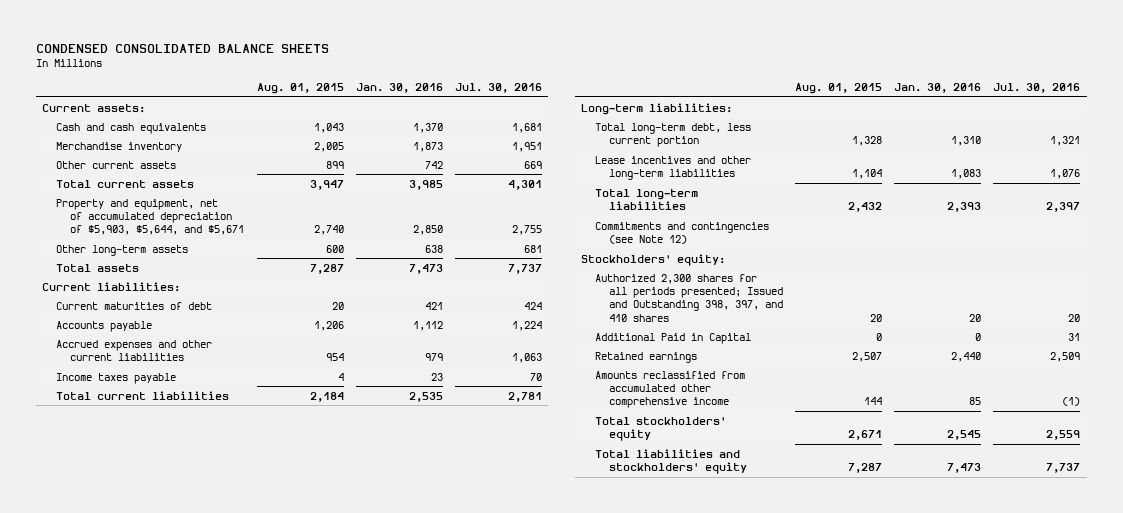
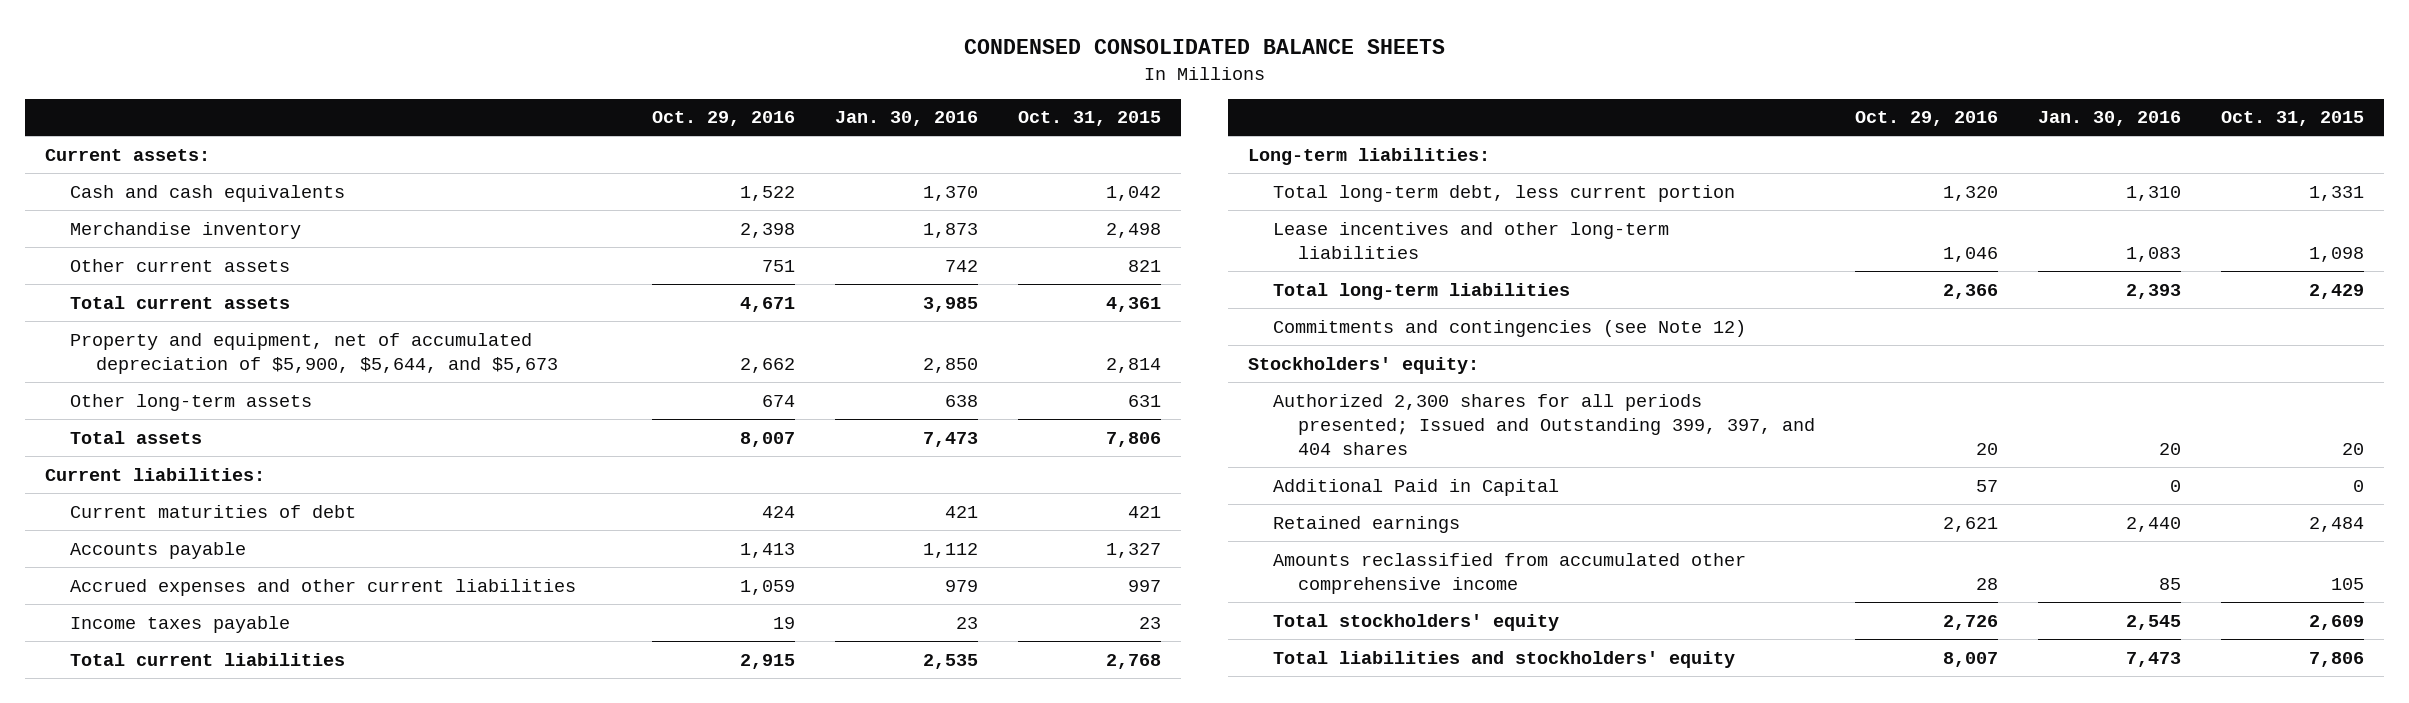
- | Aug. 01, 2015 | Jan. 30, 2016 | Jul. 30, 2016
+ | Oct. 29, 2016 | Jan. 30, 2016 | Oct. 31, 2015
- Property and equipment, net of accumulated depreciation of $5,903, $5,644, and $5,671 | 2,740 | 2,850 | 2,755
+ Property and equipment, net of accumulated depreciation of $5,900, $5,644, and $5,673 | 2,662 | 2,850 | 2,814
- Authorized 2,300 shares for all periods presented; Issued and Outstanding 398, 397, and 410 shares | 20 | 20 | 20
+ Authorized 2,300 shares for all periods presented; Issued and Outstanding 399, 397, and 404 shares | 20 | 20 | 20

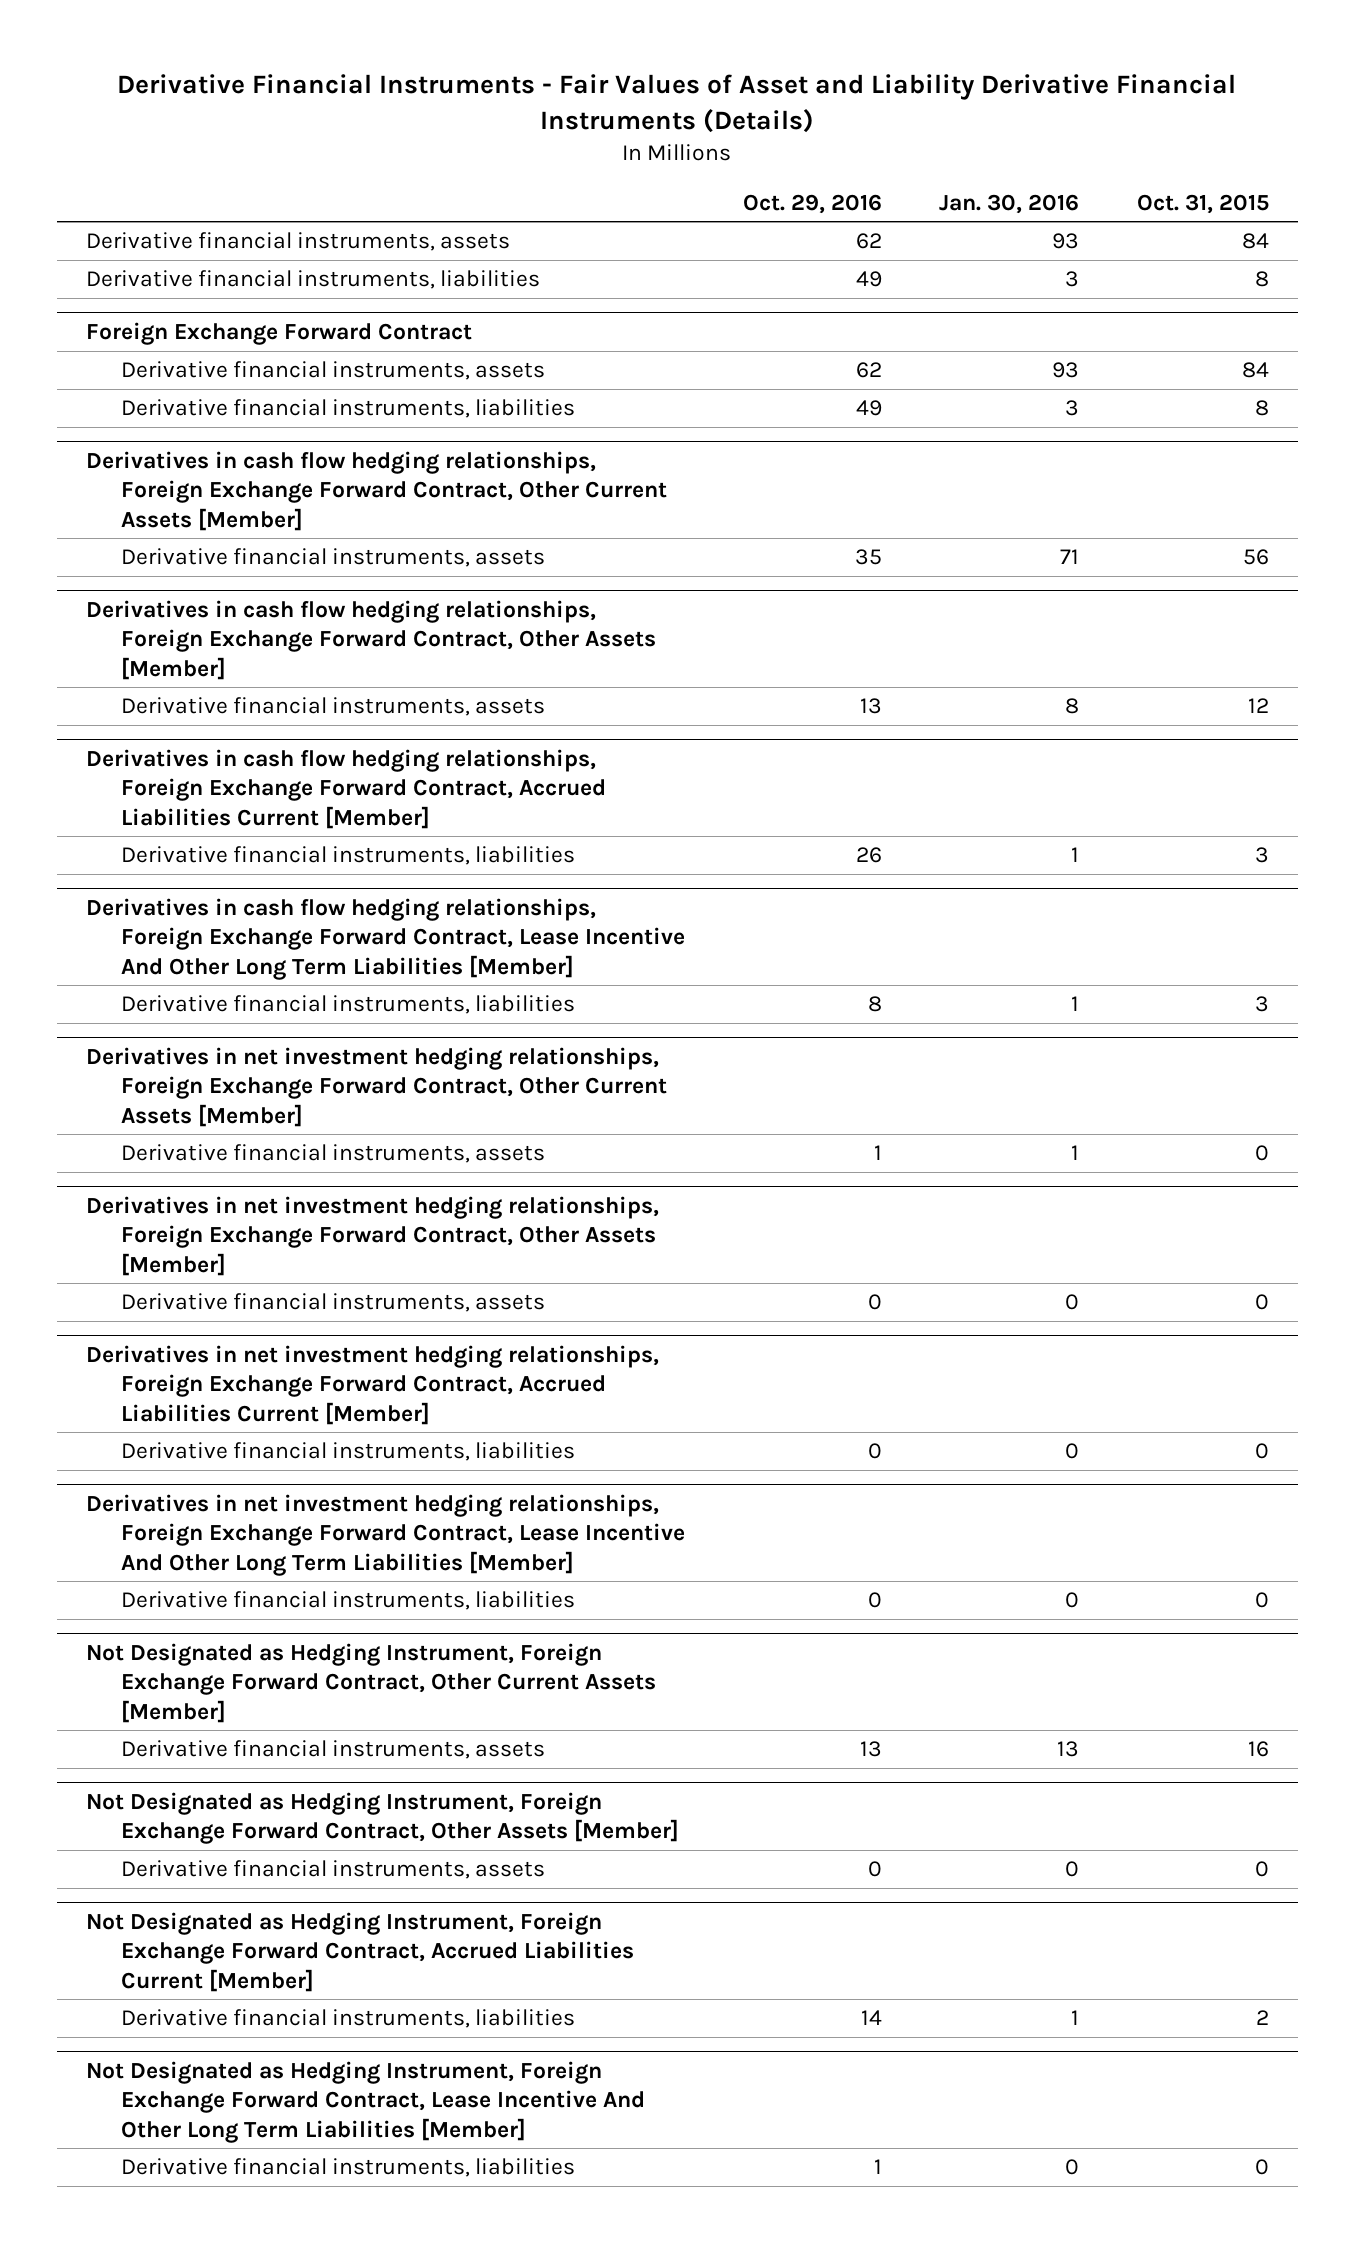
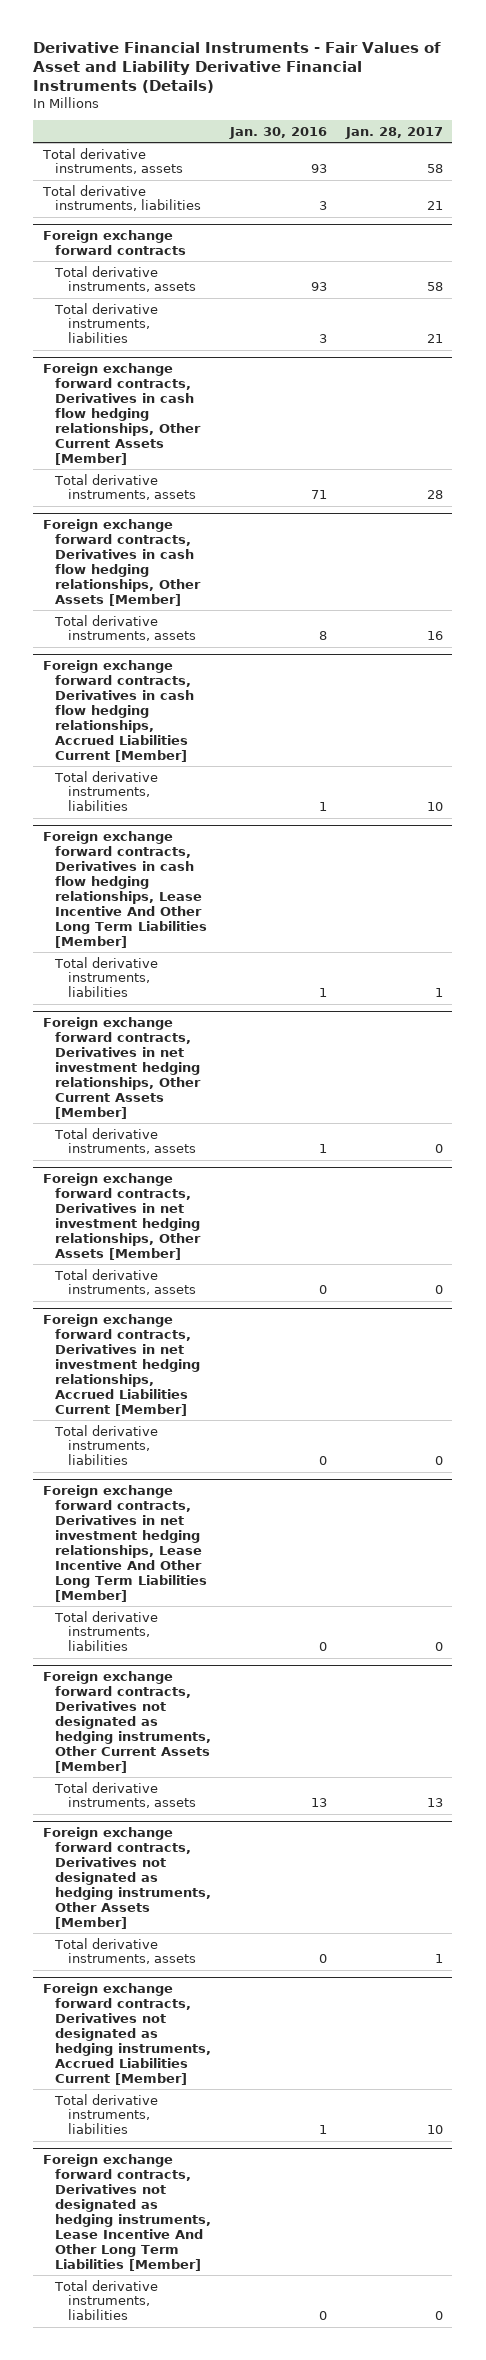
- | Oct. 29, 2016 | Jan. 30, 2016 | Oct. 31, 2015
+ | Jan. 30, 2016 | Jan. 28, 2017
- Derivative financial instruments, assets | 62 | 93 | 84
- Derivative financial instruments, liabilities | 49 | 3 | 8
- Foreign Exchange Forward Contract
- Derivative financial instruments, assets | 62 | 93 | 84
- Derivative financial instruments, liabilities | 49 | 3 | 8
- Derivatives in cash flow hedging relationships, Foreign Exchange Forward Contract, Other Current Assets [Member]
- Derivative financial instruments, assets | 35 | 71 | 56
- Derivatives in cash flow hedging relationships, Foreign Exchange Forward Contract, Other Assets [Member]
- Derivative financial instruments, assets | 13 | 8 | 12
- Derivatives in cash flow hedging relationships, Foreign Exchange Forward Contract, Accrued Liabilities Current [Member]
- Derivative financial instruments, liabilities | 26 | 1 | 3
- Derivatives in cash flow hedging relationships, Foreign Exchange Forward Contract, Lease Incentive And Other Long Term Liabilities [Member]
- Derivative financial instruments, liabilities | 8 | 1 | 3
- Derivatives in net investment hedging relationships, Foreign Exchange Forward Contract, Other Current Assets [Member]
- Derivative financial instruments, assets | 1 | 1 | 0
- Derivatives in net investment hedging relationships, Foreign Exchange Forward Contract, Other Assets [Member]
- Derivative financial instruments, assets | 0 | 0 | 0
- Derivatives in net investment hedging relationships, Foreign Exchange Forward Contract, Accrued Liabilities Current [Member]
- Derivative financial instruments, liabilities | 0 | 0 | 0
- Derivatives in net investment hedging relationships, Foreign Exchange Forward Contract, Lease Incentive And Other Long Term Liabilities [Member]
- Derivative financial instruments, liabilities | 0 | 0 | 0
- Not Designated as Hedging Instrument, Foreign Exchange Forward Contract, Other Current Assets [Member]
- Derivative financial instruments, assets | 13 | 13 | 16
- Not Designated as Hedging Instrument, Foreign Exchange Forward Contract, Other Assets [Member]
- Derivative financial instruments, assets | 0 | 0 | 0
- Not Designated as Hedging Instrument, Foreign Exchange Forward Contract, Accrued Liabilities Current [Member]
- Derivative financial instruments, liabilities | 14 | 1 | 2
- Not Designated as Hedging Instrument, Foreign Exchange Forward Contract, Lease Incentive And Other Long Term Liabilities [Member]
- Derivative financial instruments, liabilities | 1 | 0 | 0
+ Total derivative instruments, assets | 93 | 58
+ Total derivative instruments, liabilities | 3 | 21
+ Foreign exchange forward contracts
+ Total derivative instruments, assets | 93 | 58
+ Total derivative instruments, liabilities | 3 | 21
+ Foreign exchange forward contracts, Derivatives in cash flow hedging relationships, Other Current Assets [Member]
+ Total derivative instruments, assets | 71 | 28
+ Foreign exchange forward contracts, Derivatives in cash flow hedging relationships, Other Assets [Member]
+ Total derivative instruments, assets | 8 | 16
+ Foreign exchange forward contracts, Derivatives in cash flow hedging relationships, Accrued Liabilities Current [Member]
+ Total derivative instruments, liabilities | 1 | 10
+ Foreign exchange forward contracts, Derivatives in cash flow hedging relationships, Lease Incentive And Other Long Term Liabilities [Member]
+ Total derivative instruments, liabilities | 1 | 1
+ Foreign exchange forward contracts, Derivatives in net investment hedging relationships, Other Current Assets [Member]
+ Total derivative instruments, assets | 1 | 0
+ Foreign exchange forward contracts, Derivatives in net investment hedging relationships, Other Assets [Member]
+ Total derivative instruments, assets | 0 | 0
+ Foreign exchange forward contracts, Derivatives in net investment hedging relationships, Accrued Liabilities Current [Member]
+ Total derivative instruments, liabilities | 0 | 0
+ Foreign exchange forward contracts, Derivatives in net investment hedging relationships, Lease Incentive And Other Long Term Liabilities [Member]
+ Total derivative instruments, liabilities | 0 | 0
+ Foreign exchange forward contracts, Derivatives not designated as hedging instruments, Other Current Assets [Member]
+ Total derivative instruments, assets | 13 | 13
+ Foreign exchange forward contracts, Derivatives not designated as hedging instruments, Other Assets [Member]
+ Total derivative instruments, assets | 0 | 1
+ Foreign exchange forward contracts, Derivatives not designated as hedging instruments, Accrued Liabilities Current [Member]
+ Total derivative instruments, liabilities | 1 | 10
+ Foreign exchange forward contracts, Derivatives not designated as hedging instruments, Lease Incentive And Other Long Term Liabilities [Member]
+ Total derivative instruments, liabilities | 0 | 0

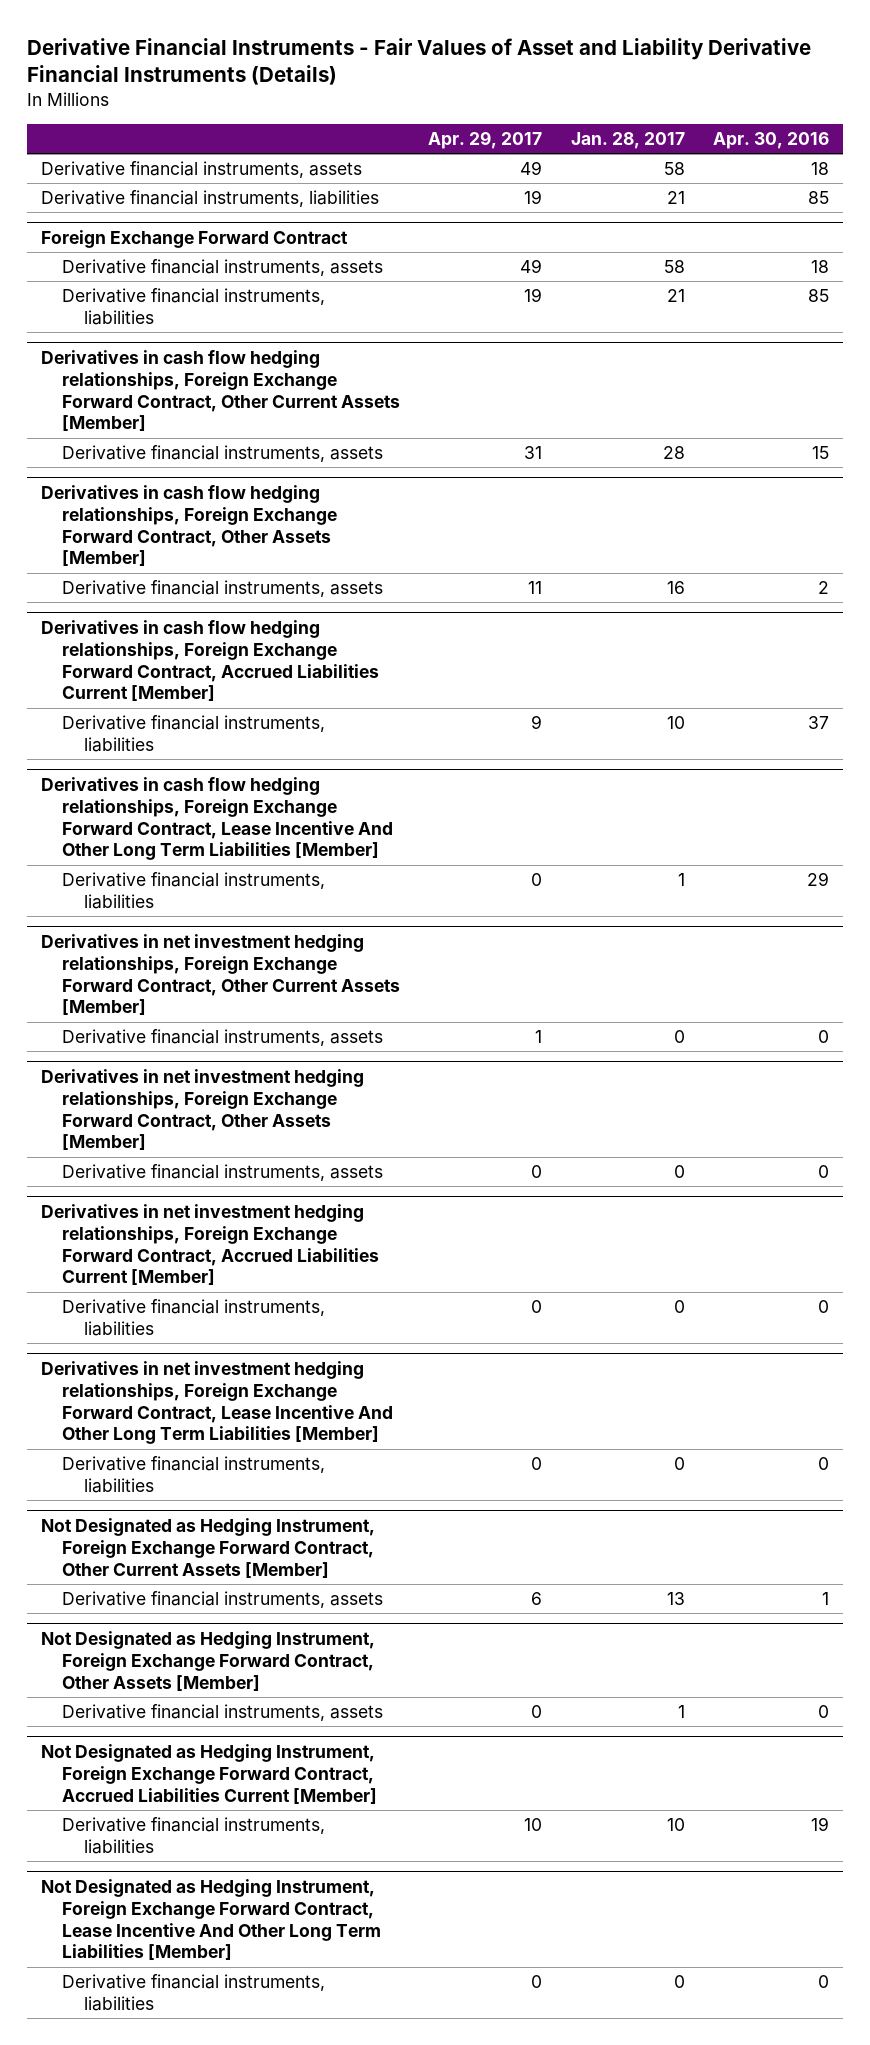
- | Jan. 30, 2016 | Jan. 28, 2017
+ | Apr. 29, 2017 | Jan. 28, 2017 | Apr. 30, 2016
- Total derivative instruments, assets | 93 | 58
- Total derivative instruments, liabilities | 3 | 21
- Foreign exchange forward contracts
- Total derivative instruments, assets | 93 | 58
- Total derivative instruments, liabilities | 3 | 21
- Foreign exchange forward contracts, Derivatives in cash flow hedging relationships, Other Current Assets [Member]
- Total derivative instruments, assets | 71 | 28
- Foreign exchange forward contracts, Derivatives in cash flow hedging relationships, Other Assets [Member]
- Total derivative instruments, assets | 8 | 16
- Foreign exchange forward contracts, Derivatives in cash flow hedging relationships, Accrued Liabilities Current [Member]
- Total derivative instruments, liabilities | 1 | 10
- Foreign exchange forward contracts, Derivatives in cash flow hedging relationships, Lease Incentive And Other Long Term Liabilities [Member]
- Total derivative instruments, liabilities | 1 | 1
- Foreign exchange forward contracts, Derivatives in net investment hedging relationships, Other Current Assets [Member]
- Total derivative instruments, assets | 1 | 0
- Foreign exchange forward contracts, Derivatives in net investment hedging relationships, Other Assets [Member]
- Total derivative instruments, assets | 0 | 0
- Foreign exchange forward contracts, Derivatives in net investment hedging relationships, Accrued Liabilities Current [Member]
- Total derivative instruments, liabilities | 0 | 0
- Foreign exchange forward contracts, Derivatives in net investment hedging relationships, Lease Incentive And Other Long Term Liabilities [Member]
- Total derivative instruments, liabilities | 0 | 0
- Foreign exchange forward contracts, Derivatives not designated as hedging instruments, Other Current Assets [Member]
- Total derivative instruments, assets | 13 | 13
- Foreign exchange forward contracts, Derivatives not designated as hedging instruments, Other Assets [Member]
- Total derivative instruments, assets | 0 | 1
- Foreign exchange forward contracts, Derivatives not designated as hedging instruments, Accrued Liabilities Current [Member]
- Total derivative instruments, liabilities | 1 | 10
- Foreign exchange forward contracts, Derivatives not designated as hedging instruments, Lease Incentive And Other Long Term Liabilities [Member]
- Total derivative instruments, liabilities | 0 | 0
+ Derivative financial instruments, assets | 49 | 58 | 18
+ Derivative financial instruments, liabilities | 19 | 21 | 85
+ Foreign Exchange Forward Contract
+ Derivative financial instruments, assets | 49 | 58 | 18
+ Derivative financial instruments, liabilities | 19 | 21 | 85
+ Derivatives in cash flow hedging relationships, Foreign Exchange Forward Contract, Other Current Assets [Member]
+ Derivative financial instruments, assets | 31 | 28 | 15
+ Derivatives in cash flow hedging relationships, Foreign Exchange Forward Contract, Other Assets [Member]
+ Derivative financial instruments, assets | 11 | 16 | 2
+ Derivatives in cash flow hedging relationships, Foreign Exchange Forward Contract, Accrued Liabilities Current [Member]
+ Derivative financial instruments, liabilities | 9 | 10 | 37
+ Derivatives in cash flow hedging relationships, Foreign Exchange Forward Contract, Lease Incentive And Other Long Term Liabilities [Member]
+ Derivative financial instruments, liabilities | 0 | 1 | 29
+ Derivatives in net investment hedging relationships, Foreign Exchange Forward Contract, Other Current Assets [Member]
+ Derivative financial instruments, assets | 1 | 0 | 0
+ Derivatives in net investment hedging relationships, Foreign Exchange Forward Contract, Other Assets [Member]
+ Derivative financial instruments, assets | 0 | 0 | 0
+ Derivatives in net investment hedging relationships, Foreign Exchange Forward Contract, Accrued Liabilities Current [Member]
+ Derivative financial instruments, liabilities | 0 | 0 | 0
+ Derivatives in net investment hedging relationships, Foreign Exchange Forward Contract, Lease Incentive And Other Long Term Liabilities [Member]
+ Derivative financial instruments, liabilities | 0 | 0 | 0
+ Not Designated as Hedging Instrument, Foreign Exchange Forward Contract, Other Current Assets [Member]
+ Derivative financial instruments, assets | 6 | 13 | 1
+ Not Designated as Hedging Instrument, Foreign Exchange Forward Contract, Other Assets [Member]
+ Derivative financial instruments, assets | 0 | 1 | 0
+ Not Designated as Hedging Instrument, Foreign Exchange Forward Contract, Accrued Liabilities Current [Member]
+ Derivative financial instruments, liabilities | 10 | 10 | 19
+ Not Designated as Hedging Instrument, Foreign Exchange Forward Contract, Lease Incentive And Other Long Term Liabilities [Member]
+ Derivative financial instruments, liabilities | 0 | 0 | 0

